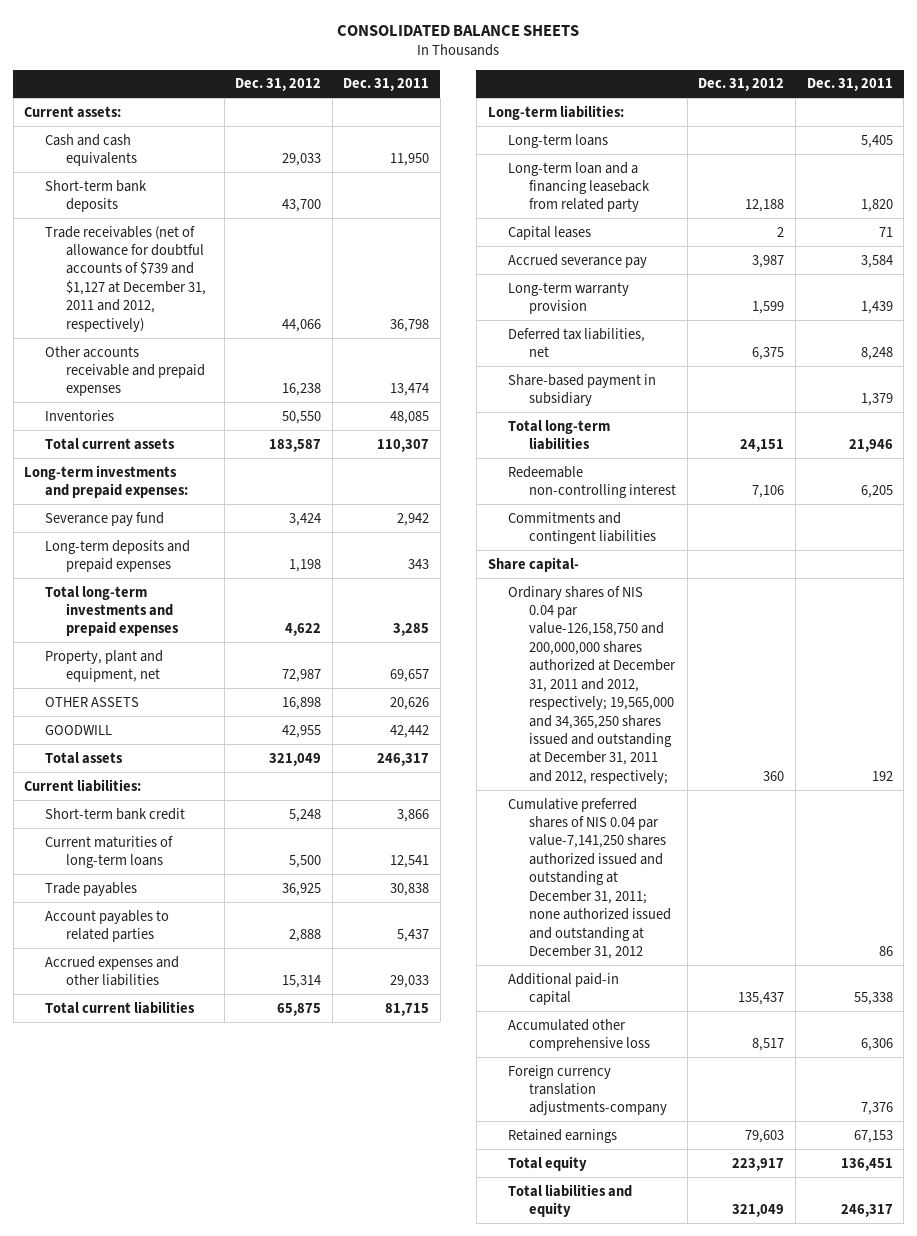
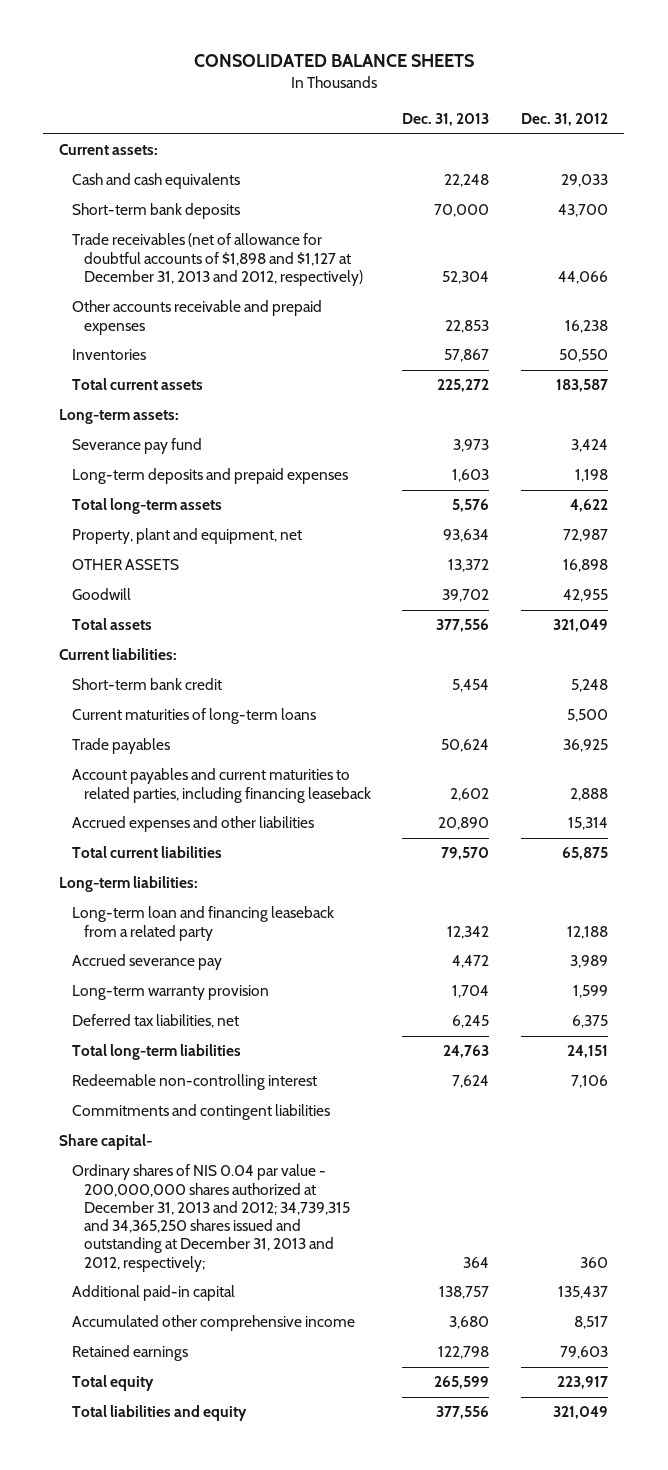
- | Dec. 31, 2012 | Dec. 31, 2011
+ | Dec. 31, 2013 | Dec. 31, 2012
- Trade receivables (net of allowance for doubtful accounts of $739 and $1,127 at December 31, 2011 and 2012, respectively) | 44,066 | 36,798
+ Trade receivables (net of allowance for doubtful accounts of $1,898 and $1,127 at December 31, 2013 and 2012, respectively) | 52,304 | 44,066
- Long-term investments and prepaid expenses:
+ Long-term assets:
- Total long-term investments and prepaid expenses | 4,622 | 3,285
+ Total long-term assets | 5,576 | 4,622
- GOODWILL | 42,955 | 42,442
+ Goodwill | 39,702 | 42,955
- Account payables to related parties | 2,888 | 5,437
+ Account payables and current maturities to related parties, including financing leaseback | 2,602 | 2,888
- Long-term loans | | 5,405
- Long-term loan and a financing leaseback from related party | 12,188 | 1,820
- Capital leases | 2 | 71
- Accrued severance pay | 3,987 | 3,584
+ Long-term loan and financing leaseback from a related party | 12,342 | 12,188
+ Accrued severance pay | 4,472 | 3,989
- Share-based payment in subsidiary | | 1,379
- Ordinary shares of NIS 0.04 par value-126,158,750 and 200,000,000 shares authorized at December 31, 2011 and 2012, respectively; 19,565,000 and 34,365,250 shares issued and outstanding at December 31, 2011 and 2012, respectively; | 360 | 192
- Cumulative preferred shares of NIS 0.04 par value-7,141,250 shares authorized issued and outstanding at December 31, 2011; none authorized issued and outstanding at December 31, 2012 | | 86
+ Ordinary shares of NIS 0.04 par value - 200,000,000 shares authorized at December 31, 2013 and 2012; 34,739,315 and 34,365,250 shares issued and outstanding at December 31, 2013 and 2012, respectively; | 364 | 360
- Accumulated other comprehensive loss | 8,517 | 6,306
- Foreign currency translation adjustments-company | | 7,376
+ Accumulated other comprehensive income | 3,680 | 8,517

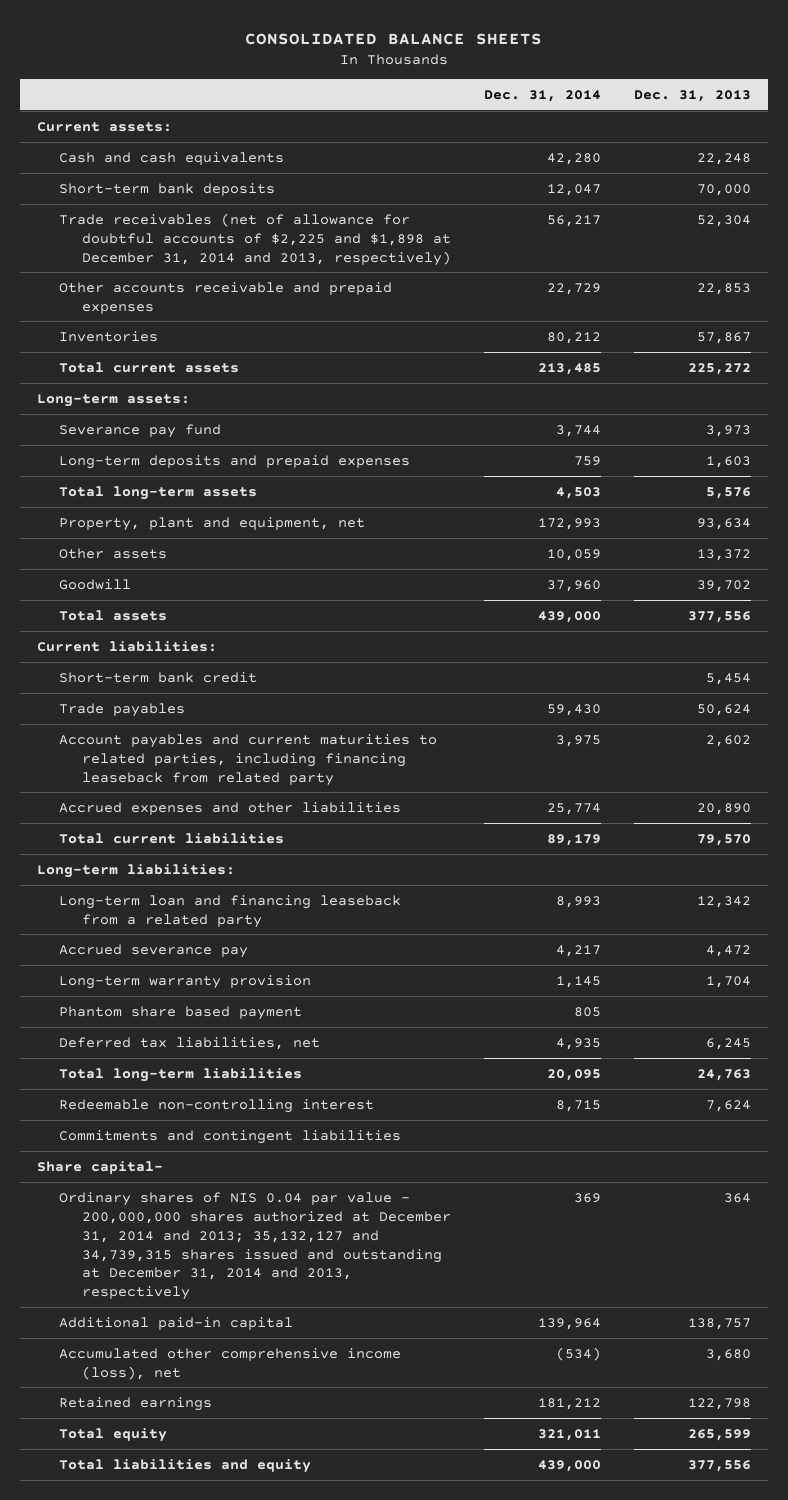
- | Dec. 31, 2013 | Dec. 31, 2012
+ | Dec. 31, 2014 | Dec. 31, 2013
- Trade receivables (net of allowance for doubtful accounts of $1,898 and $1,127 at December 31, 2013 and 2012, respectively) | 52,304 | 44,066
+ Trade receivables (net of allowance for doubtful accounts of $2,225 and $1,898 at December 31, 2014 and 2013, respectively) | 56,217 | 52,304
- OTHER ASSETS | 13,372 | 16,898
+ Other assets | 10,059 | 13,372
- Current maturities of long-term loans | | 5,500
- Account payables and current maturities to related parties, including financing leaseback | 2,602 | 2,888
+ Account payables and current maturities to related parties, including financing leaseback from related party | 3,975 | 2,602
+ Phantom share based payment | 805 |
- Ordinary shares of NIS 0.04 par value - 200,000,000 shares authorized at December 31, 2013 and 2012; 34,739,315 and 34,365,250 shares issued and outstanding at December 31, 2013 and 2012, respectively; | 364 | 360
+ Ordinary shares of NIS 0.04 par value - 200,000,000 shares authorized at December 31, 2014 and 2013; 35,132,127 and 34,739,315 shares issued and outstanding at December 31, 2014 and 2013, respectively | 369 | 364
- Accumulated other comprehensive income | 3,680 | 8,517
+ Accumulated other comprehensive income (loss), net | (534) | 3,680

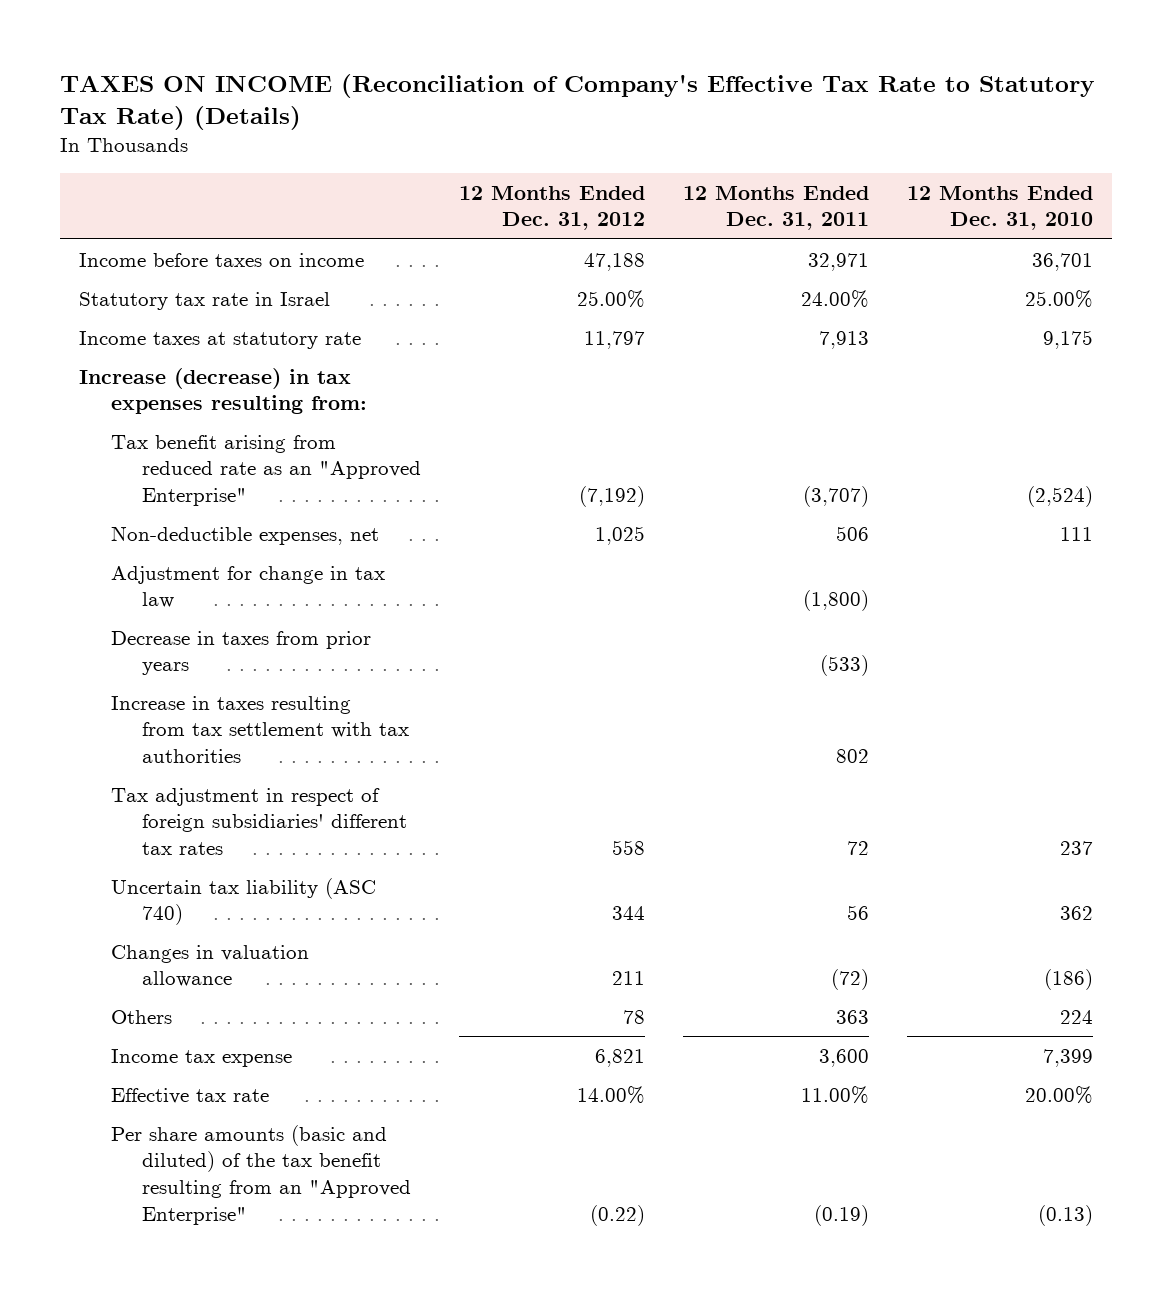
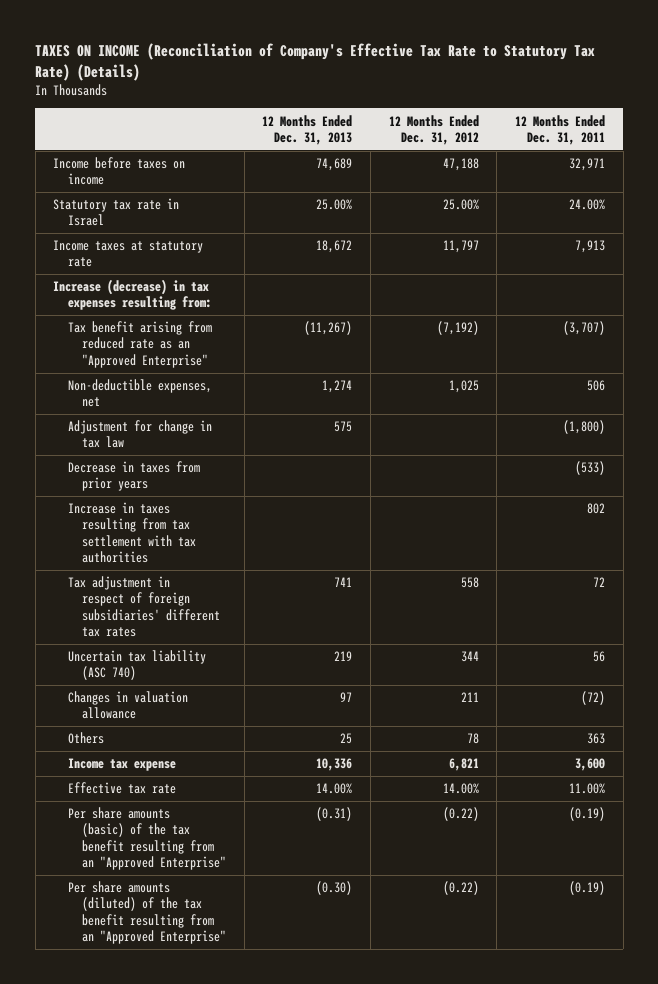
- | 12 Months Ended Dec. 31, 2012 | 12 Months Ended Dec. 31, 2011 | 12 Months Ended Dec. 31, 2010
+ | 12 Months Ended Dec. 31, 2013 | 12 Months Ended Dec. 31, 2012 | 12 Months Ended Dec. 31, 2011
- Per share amounts (basic and diluted) of the tax benefit resulting from an "Approved Enterprise" | (0.22) | (0.19) | (0.13)
+ Per share amounts (basic) of the tax benefit resulting from an "Approved Enterprise" | (0.31) | (0.22) | (0.19)
+ Per share amounts (diluted) of the tax benefit resulting from an "Approved Enterprise" | (0.30) | (0.22) | (0.19)

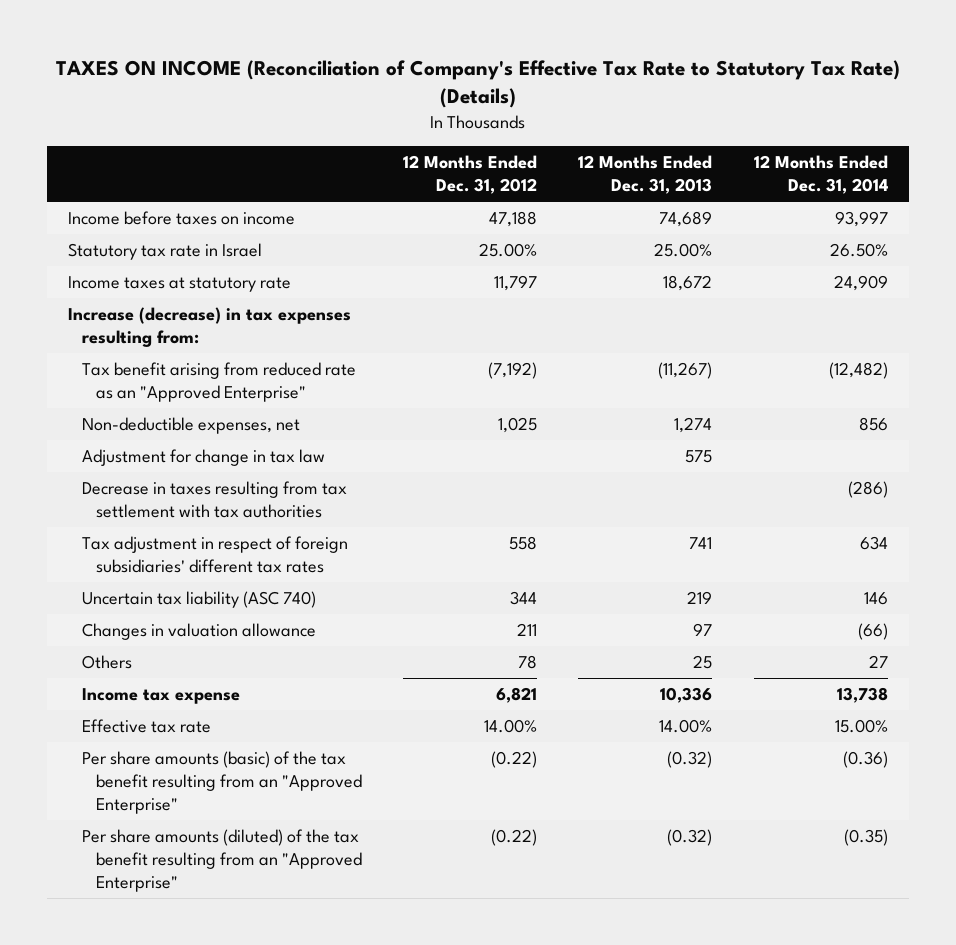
- | 12 Months Ended Dec. 31, 2013 | 12 Months Ended Dec. 31, 2012 | 12 Months Ended Dec. 31, 2011
+ | 12 Months Ended Dec. 31, 2012 | 12 Months Ended Dec. 31, 2013 | 12 Months Ended Dec. 31, 2014
- Decrease in taxes from prior years | | | (533)
- Increase in taxes resulting from tax settlement with tax authorities | | | 802
+ Decrease in taxes resulting from tax settlement with tax authorities | | | (286)
- Per share amounts (basic) of the tax benefit resulting from an "Approved Enterprise" | (0.31) | (0.22) | (0.19)
- Per share amounts (diluted) of the tax benefit resulting from an "Approved Enterprise" | (0.30) | (0.22) | (0.19)
+ Per share amounts (basic) of the tax benefit resulting from an "Approved Enterprise" | (0.22) | (0.32) | (0.36)
+ Per share amounts (diluted) of the tax benefit resulting from an "Approved Enterprise" | (0.22) | (0.32) | (0.35)

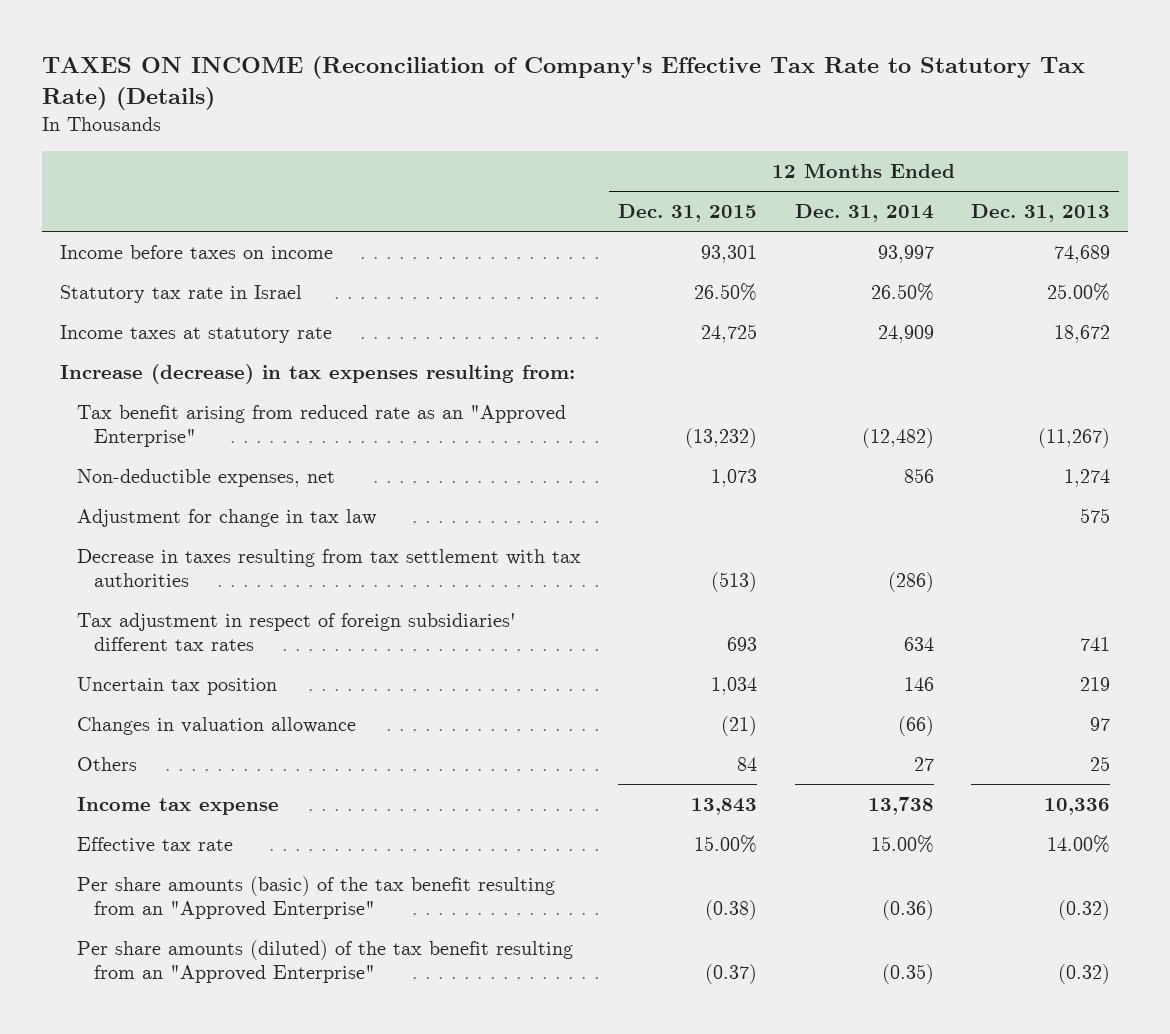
- | 12 Months Ended Dec. 31, 2012 | 12 Months Ended Dec. 31, 2013 | 12 Months Ended Dec. 31, 2014
+ | 12 Months Ended Dec. 31, 2015 | 12 Months Ended Dec. 31, 2014 | 12 Months Ended Dec. 31, 2013
- Uncertain tax liability (ASC 740) | 344 | 219 | 146
+ Uncertain tax position | 1,034 | 146 | 219

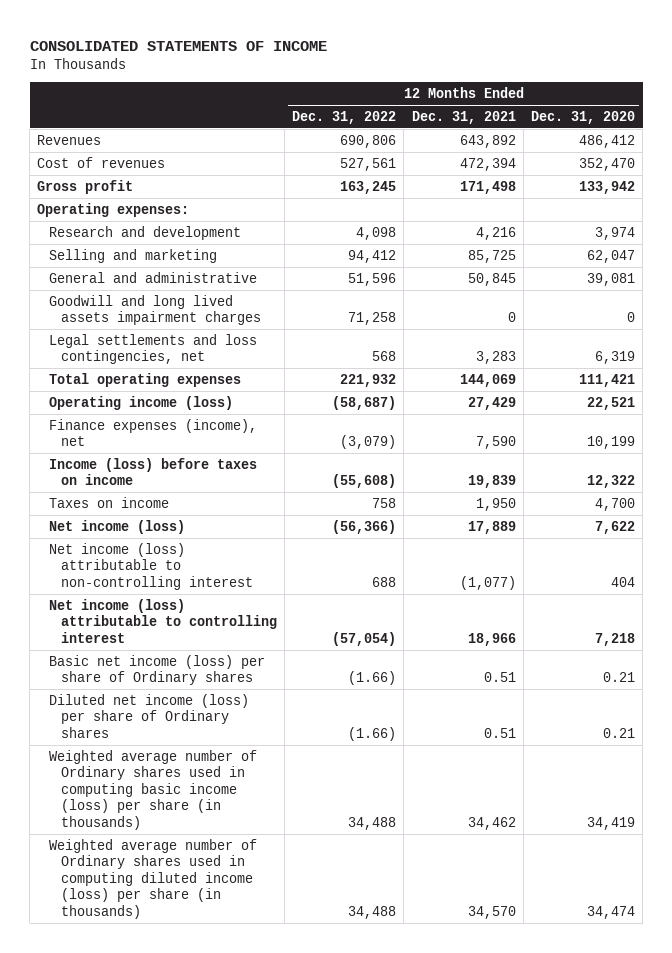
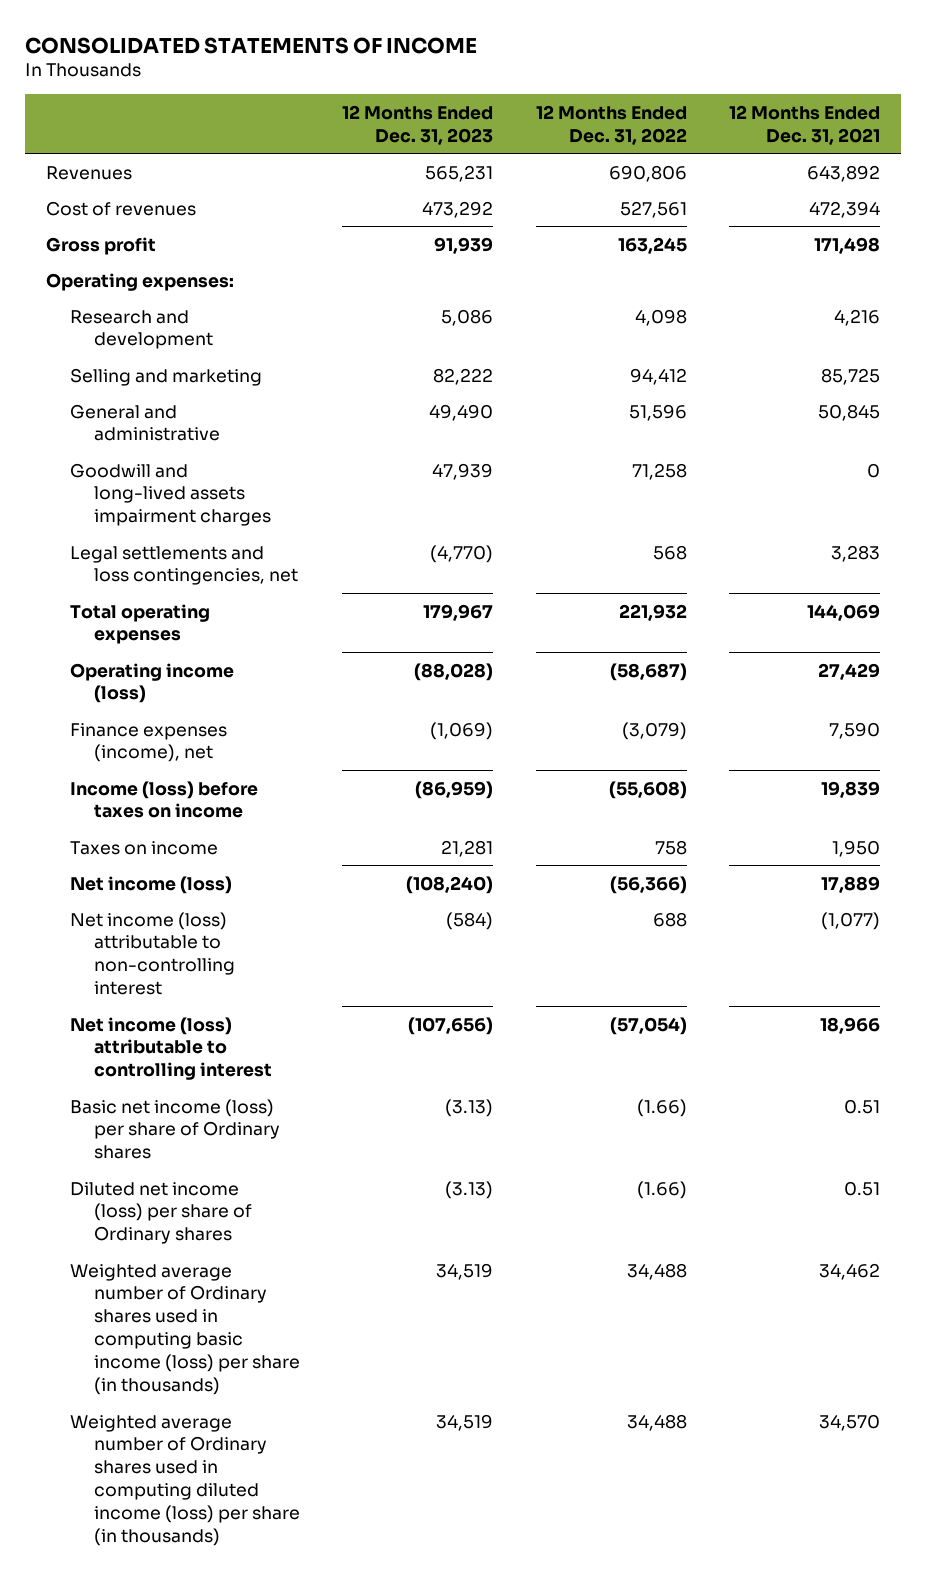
- | 12 Months Ended Dec. 31, 2022 | 12 Months Ended Dec. 31, 2021 | 12 Months Ended Dec. 31, 2020
+ | 12 Months Ended Dec. 31, 2023 | 12 Months Ended Dec. 31, 2022 | 12 Months Ended Dec. 31, 2021
- Goodwill and long lived assets impairment charges | 71,258 | 0 | 0
+ Goodwill and long-lived assets impairment charges | 47,939 | 71,258 | 0

